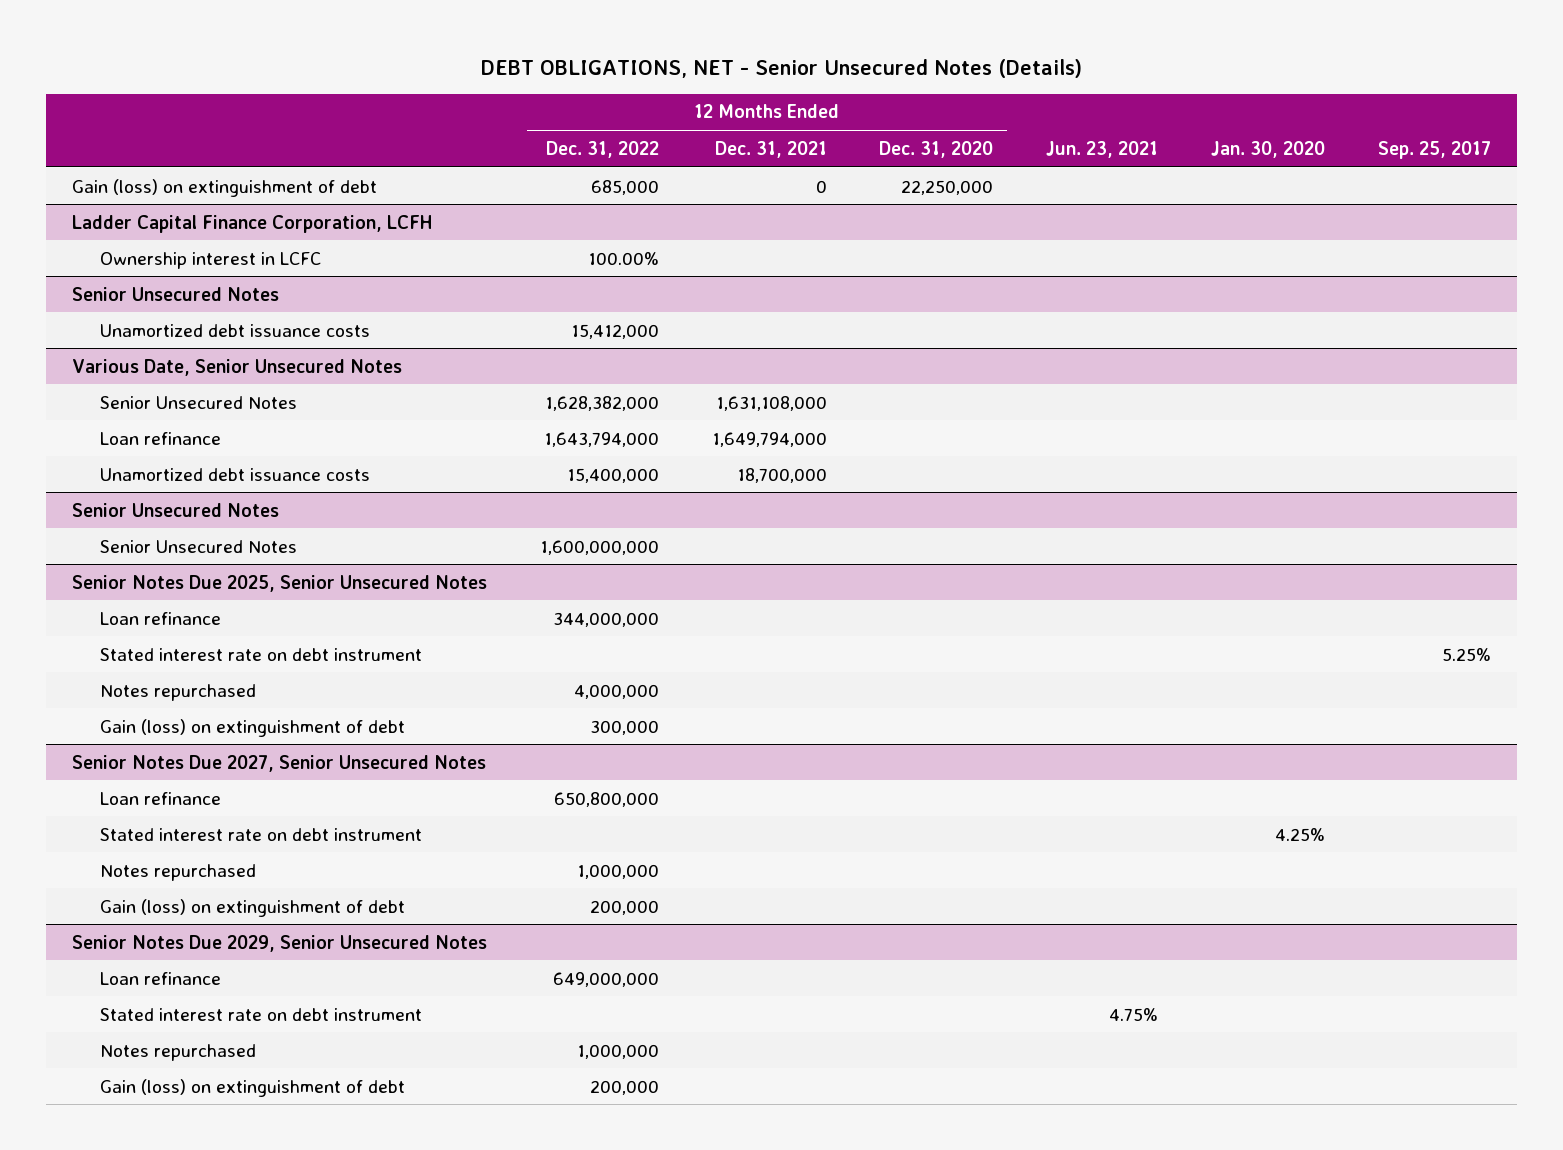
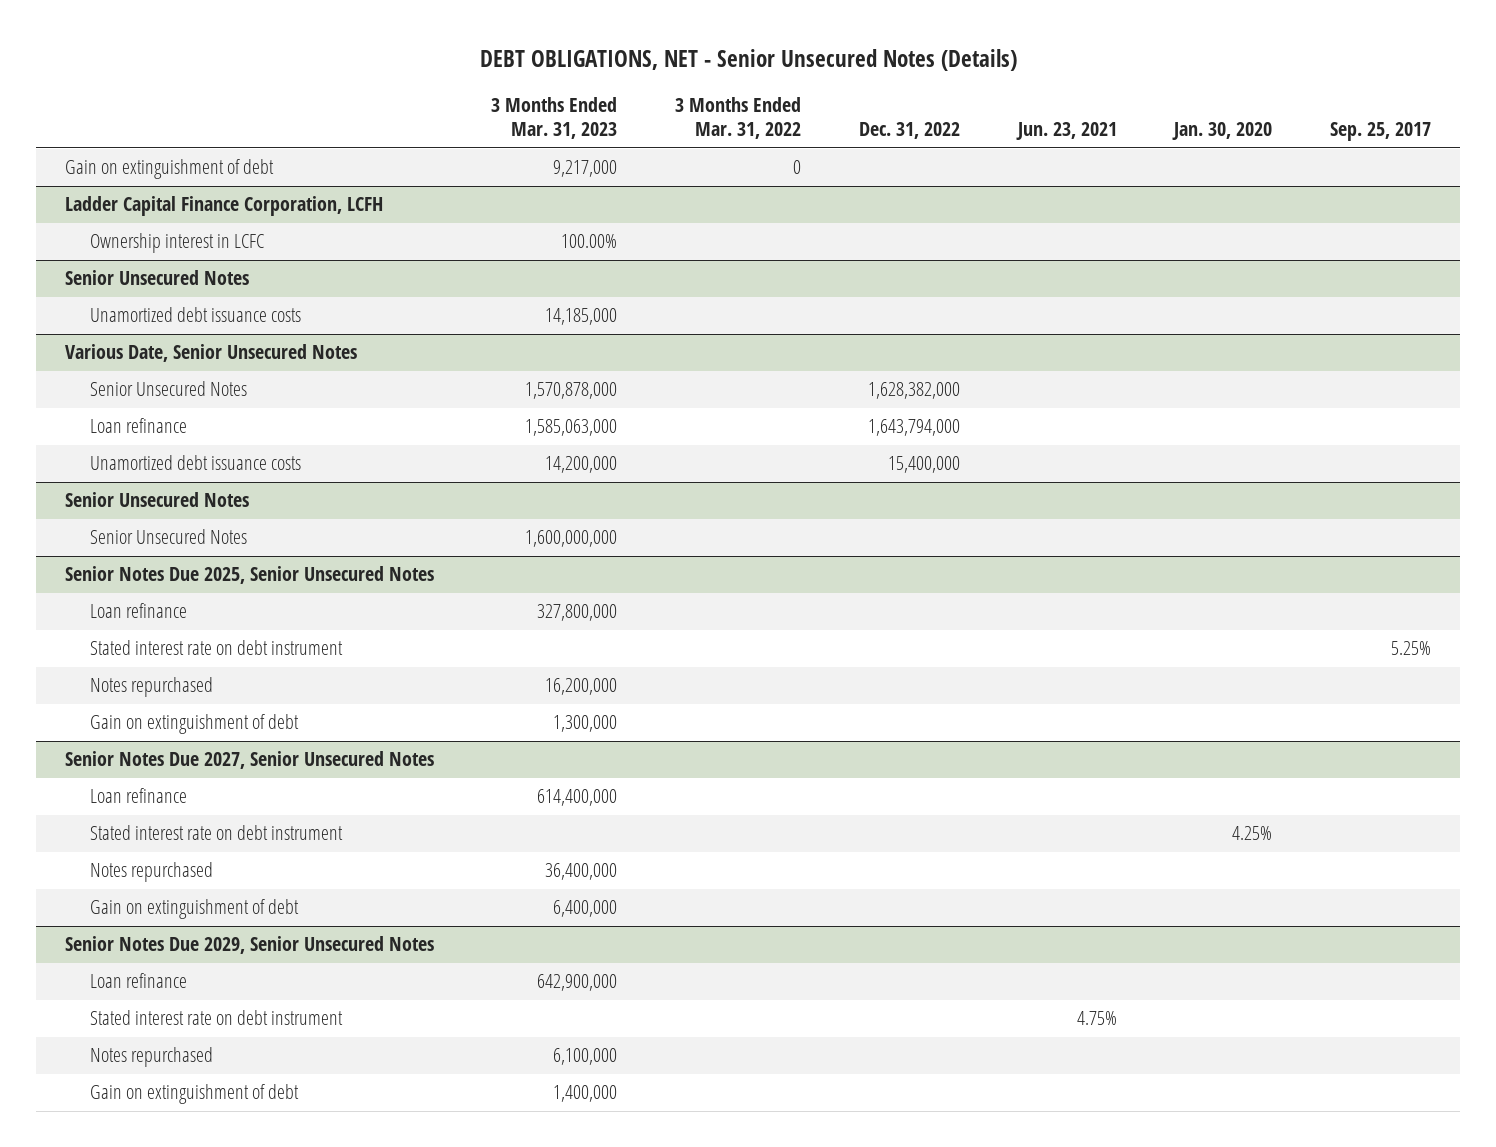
- | 12 Months Ended Dec. 31, 2022 | 12 Months Ended Dec. 31, 2021 | 12 Months Ended Dec. 31, 2020 | Jun. 23, 2021 | Jan. 30, 2020 | Sep. 25, 2017
+ | 3 Months Ended Mar. 31, 2023 | 3 Months Ended Mar. 31, 2022 | Dec. 31, 2022 | Jun. 23, 2021 | Jan. 30, 2020 | Sep. 25, 2017
- Gain (loss) on extinguishment of debt | 685,000 | 0 | 22,250,000 | | |
+ Gain on extinguishment of debt | 9,217,000 | 0 | | | |
@ Senior Notes Due 2025, Senior Unsecured Notes
- Gain (loss) on extinguishment of debt | 300,000 | | | | |
+ Gain on extinguishment of debt | 1,300,000 | | | | |
@ Senior Notes Due 2027, Senior Unsecured Notes
- Gain (loss) on extinguishment of debt | 200,000 | | | | |
+ Gain on extinguishment of debt | 6,400,000 | | | | |
@ Senior Notes Due 2029, Senior Unsecured Notes
- Gain (loss) on extinguishment of debt | 200,000 | | | | |
+ Gain on extinguishment of debt | 1,400,000 | | | | |

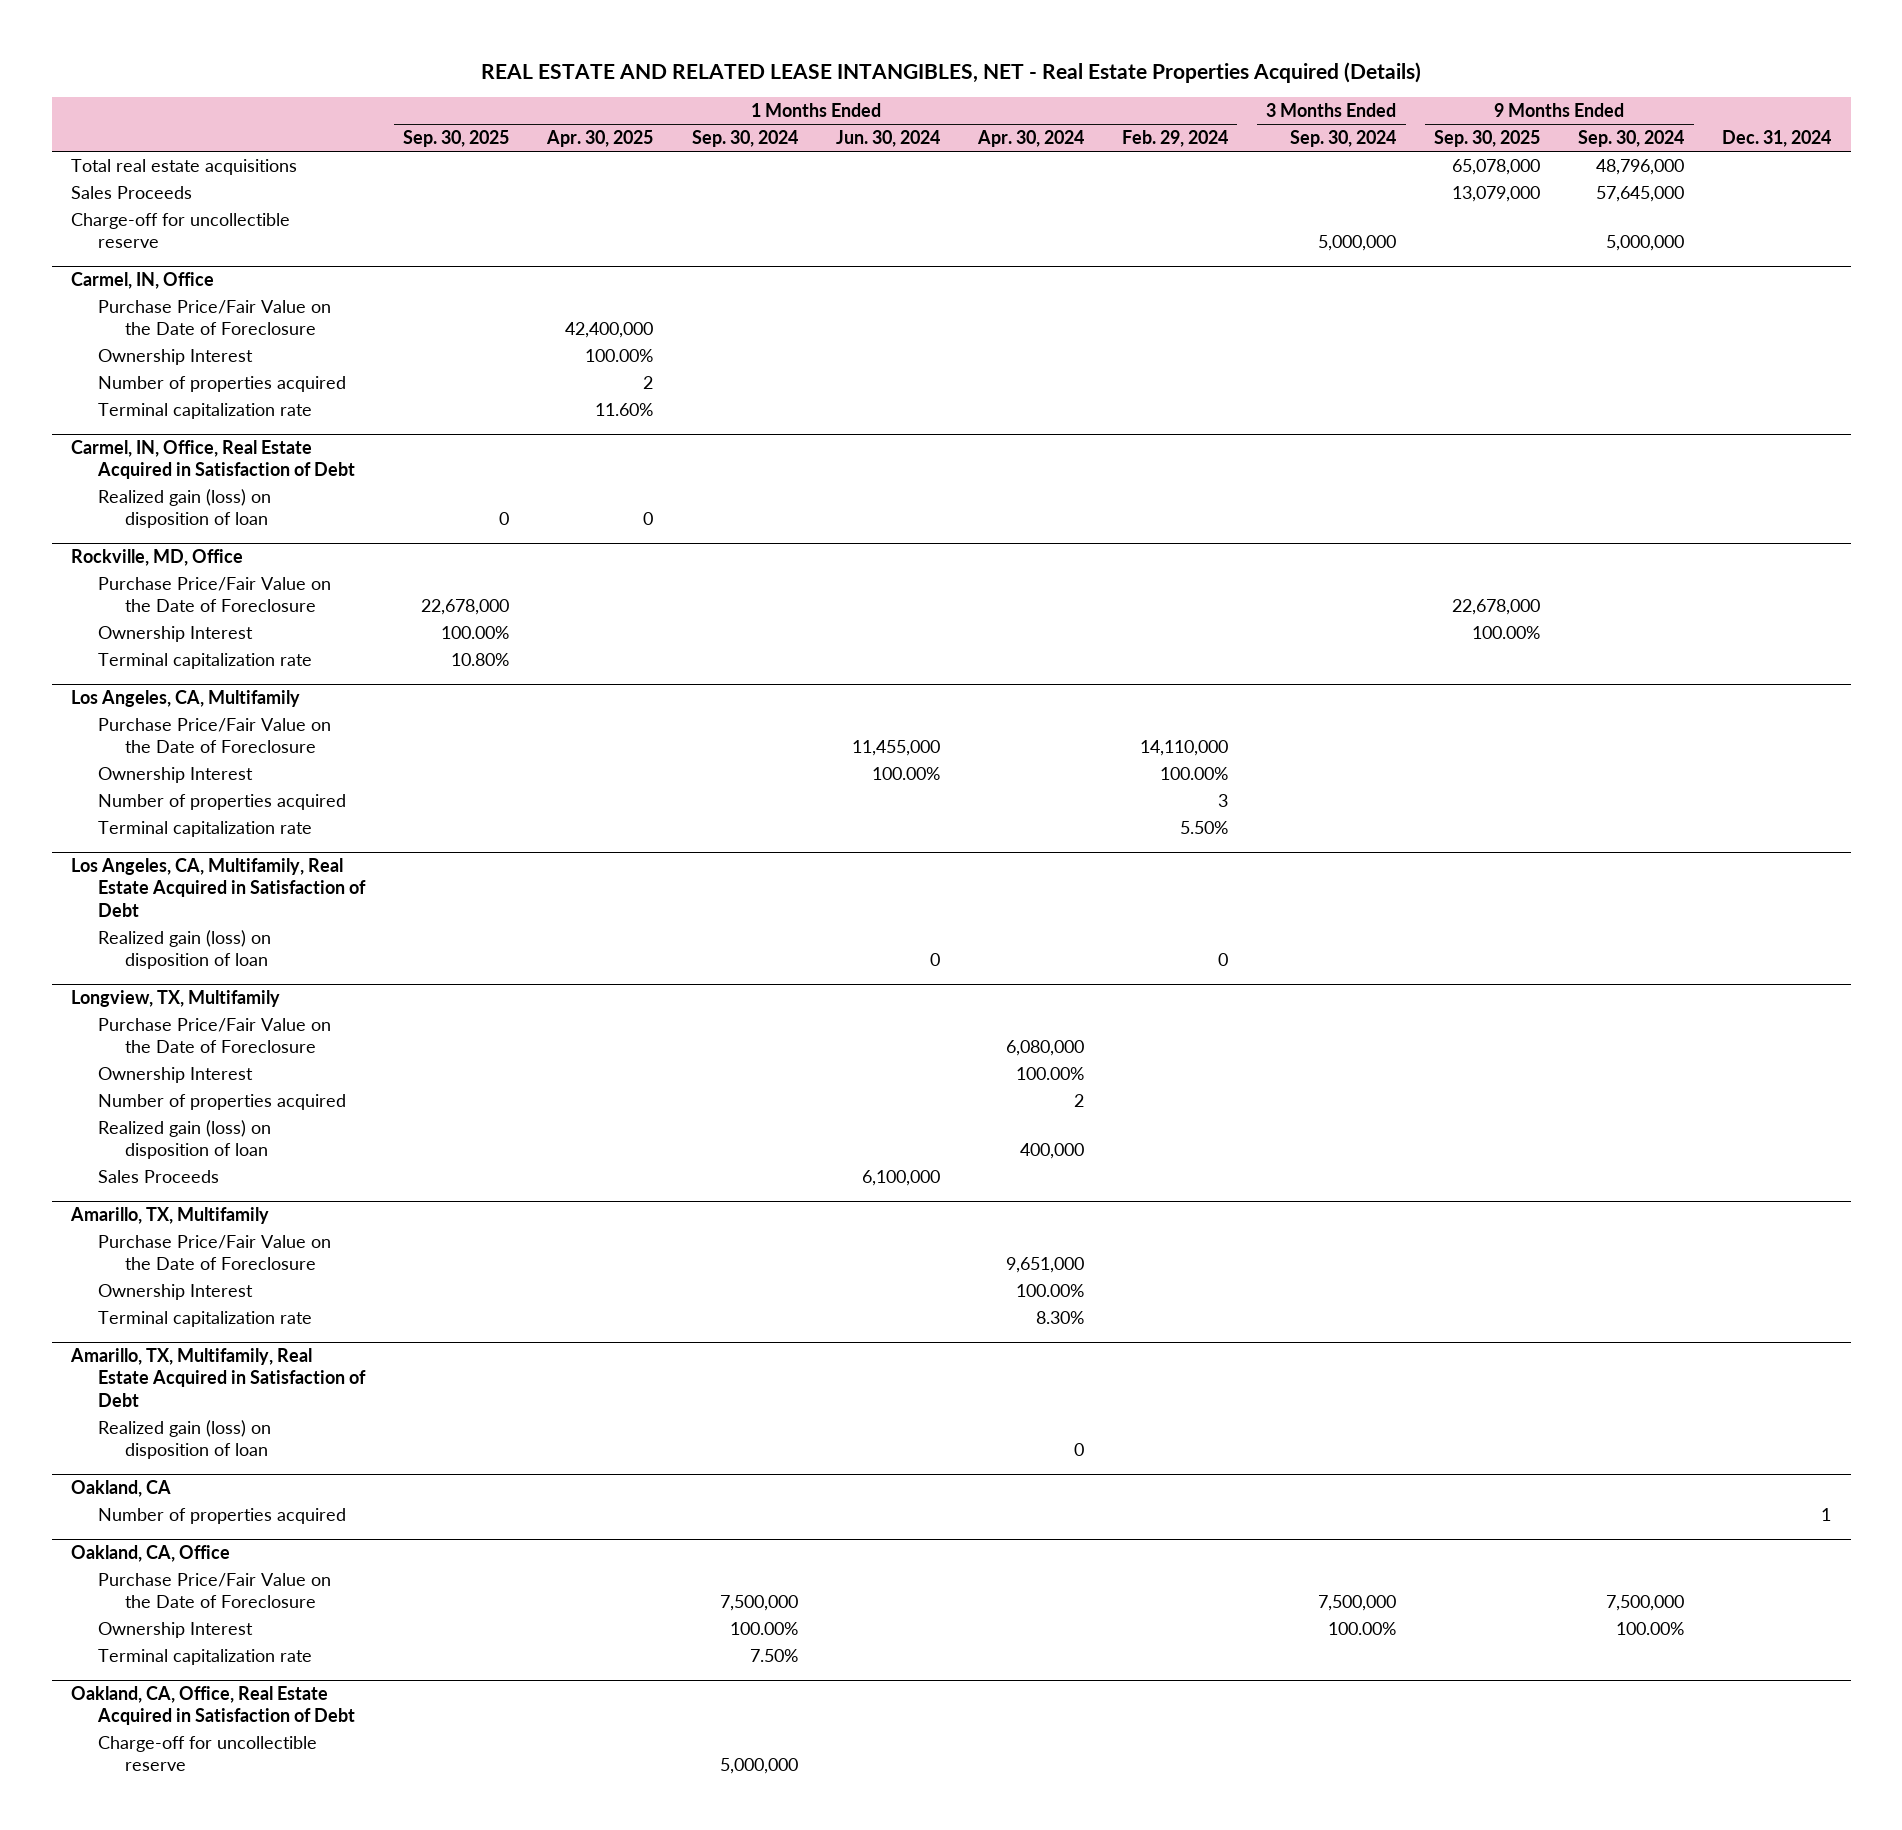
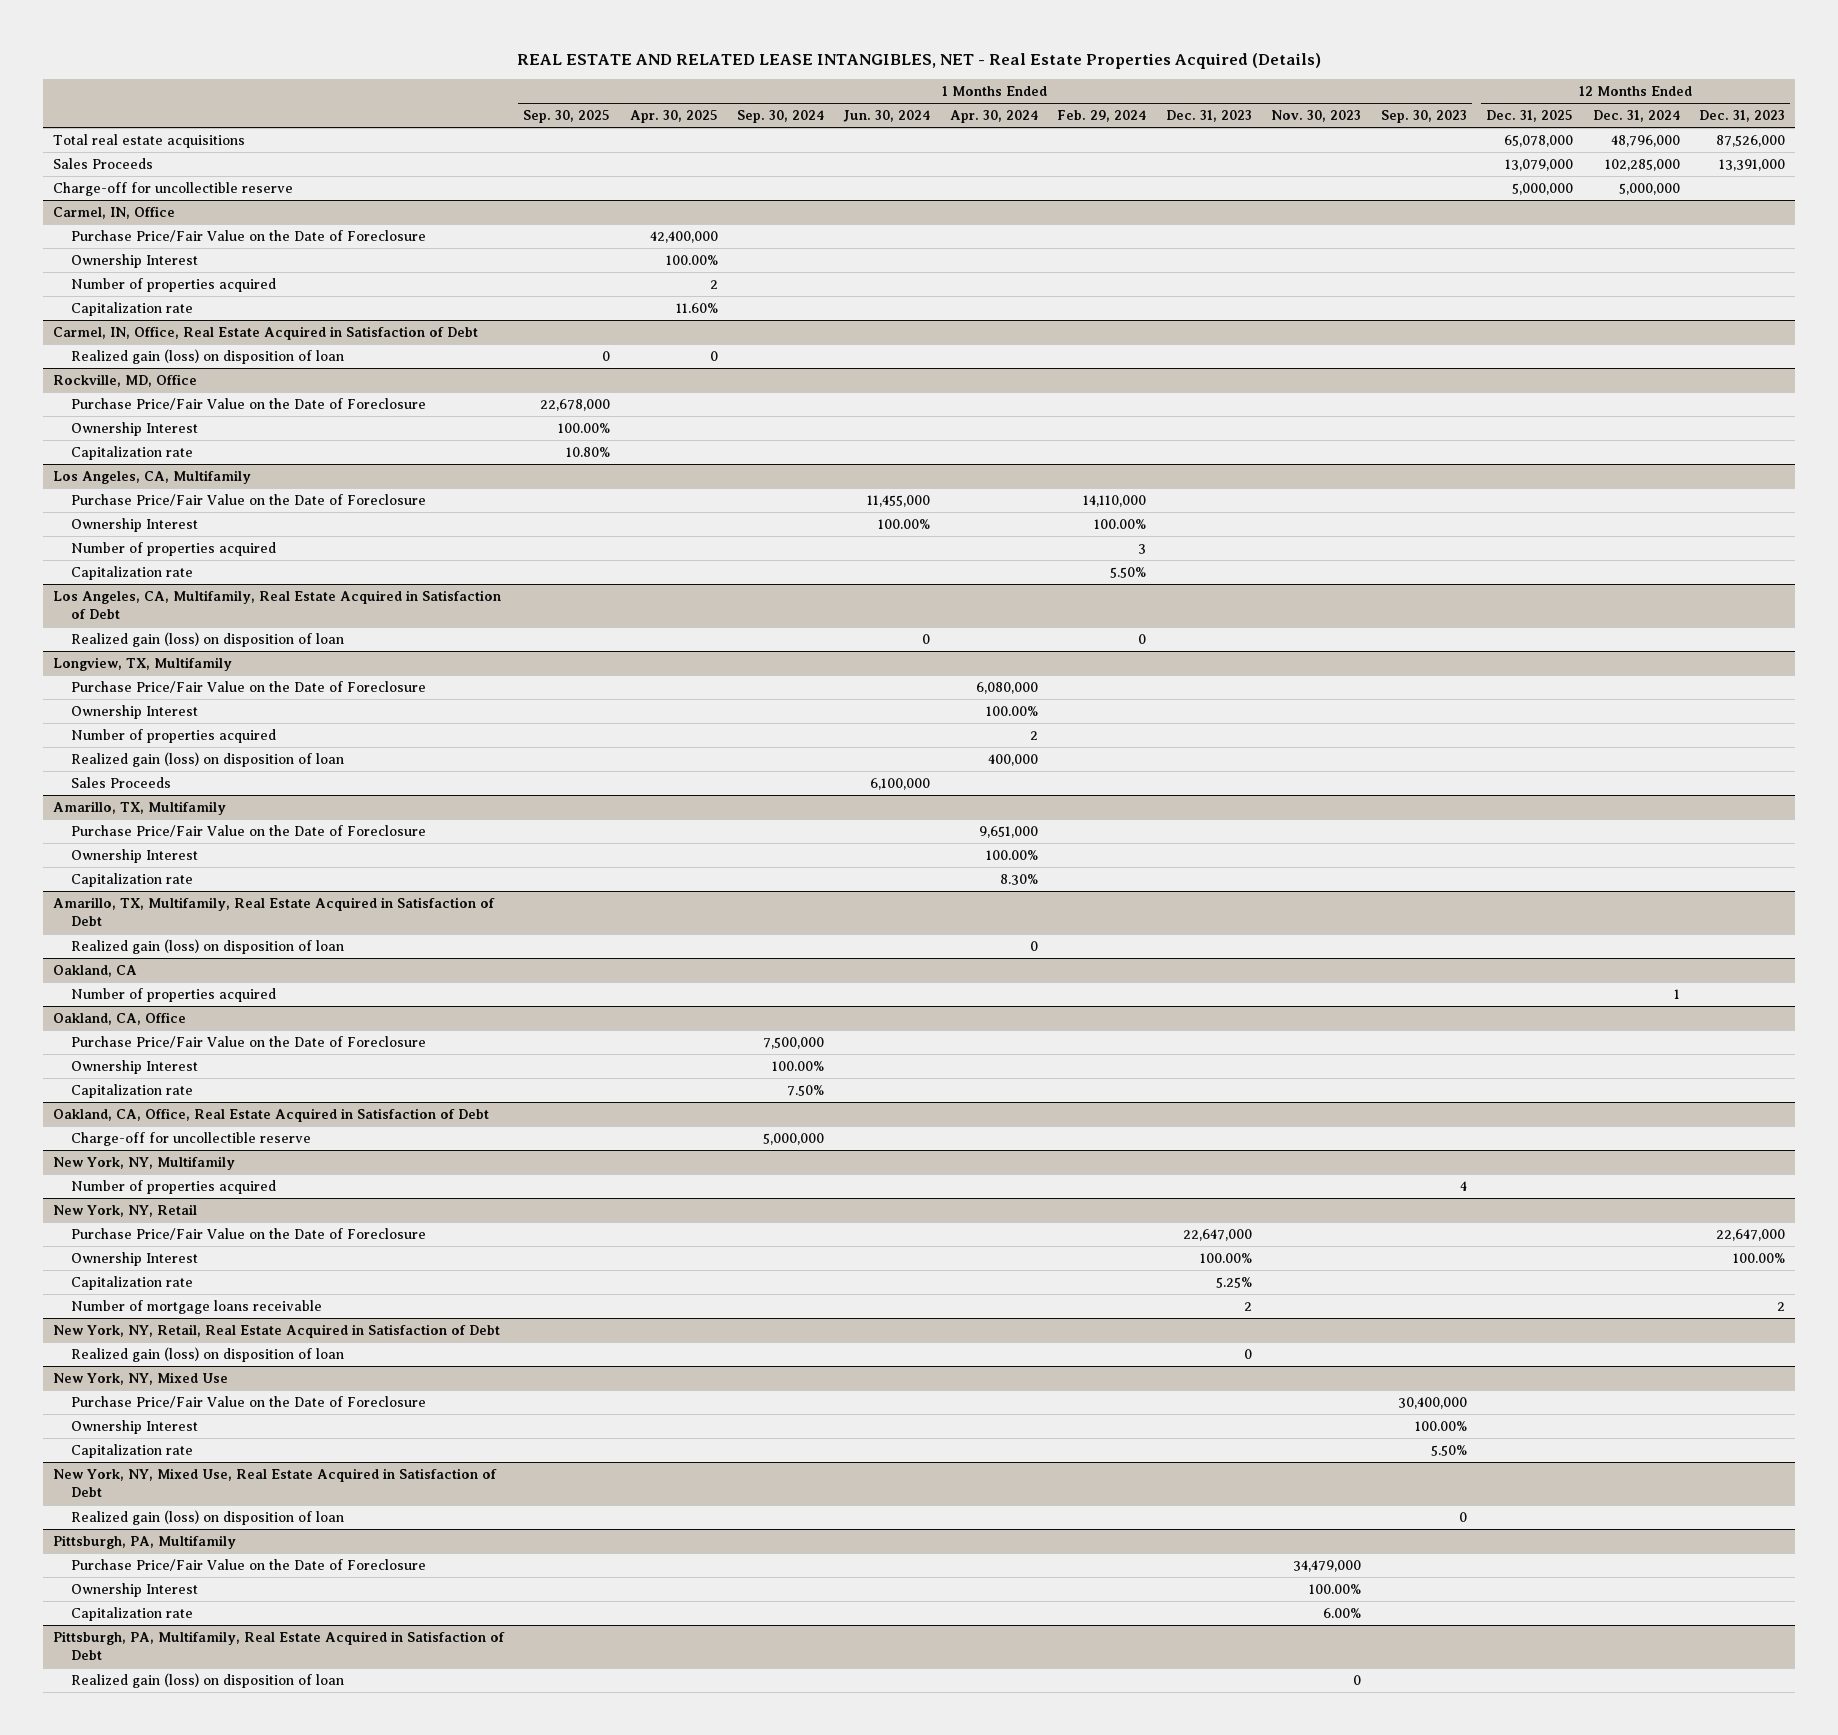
- | 1 Months Ended Sep. 30, 2025 | 1 Months Ended Apr. 30, 2025 | 1 Months Ended Sep. 30, 2024 | 1 Months Ended Jun. 30, 2024 | 1 Months Ended Apr. 30, 2024 | 1 Months Ended Feb. 29, 2024 | 3 Months Ended Sep. 30, 2024 | 9 Months Ended Sep. 30, 2025 | 9 Months Ended Sep. 30, 2024 | Dec. 31, 2024
+ | 1 Months Ended Sep. 30, 2025 | 1 Months Ended Apr. 30, 2025 | 1 Months Ended Sep. 30, 2024 | 1 Months Ended Jun. 30, 2024 | 1 Months Ended Apr. 30, 2024 | 1 Months Ended Feb. 29, 2024 | 1 Months Ended Dec. 31, 2023 | 1 Months Ended Nov. 30, 2023 | 1 Months Ended Sep. 30, 2023 | 12 Months Ended Dec. 31, 2025 | 12 Months Ended Dec. 31, 2024 | 12 Months Ended Dec. 31, 2023
@ Carmel, IN, Office
- Terminal capitalization rate | | 11.60% | | | | | | | |
+ Capitalization rate | | 11.60% | | | | | | | | | |
@ Rockville, MD, Office
- Terminal capitalization rate | 10.80% | | | | | | | | |
+ Capitalization rate | 10.80% | | | | | | | | | | |
@ Los Angeles, CA, Multifamily
- Terminal capitalization rate | | | | | | 5.50% | | | |
+ Capitalization rate | | | | | | 5.50% | | | | | |
@ Amarillo, TX, Multifamily
- Terminal capitalization rate | | | | | 8.30% | | | | |
+ Capitalization rate | | | | | 8.30% | | | | | | |
@ Oakland, CA, Office
- Terminal capitalization rate | | | 7.50% | | | | | | |
+ Capitalization rate | | | 7.50% | | | | | | | | |
+ New York, NY, Multifamily
+ Number of properties acquired | | | | | | | | | 4 | | |
+ New York, NY, Retail
+ Purchase Price/Fair Value on the Date of Foreclosure | | | | | | | 22,647,000 | | | | | 22,647,000
+ Ownership Interest | | | | | | | 100.00% | | | | | 100.00%
+ Capitalization rate | | | | | | | 5.25% | | | | |
+ Number of mortgage loans receivable | | | | | | | 2 | | | | | 2
+ New York, NY, Retail, Real Estate Acquired in Satisfaction of Debt
+ Realized gain (loss) on disposition of loan | | | | | | | 0 | | | | |
+ New York, NY, Mixed Use
+ Purchase Price/Fair Value on the Date of Foreclosure | | | | | | | | | 30,400,000 | | |
+ Ownership Interest | | | | | | | | | 100.00% | | |
+ Capitalization rate | | | | | | | | | 5.50% | | |
+ New York, NY, Mixed Use, Real Estate Acquired in Satisfaction of Debt
+ Realized gain (loss) on disposition of loan | | | | | | | | | 0 | | |
+ Pittsburgh, PA, Multifamily
+ Purchase Price/Fair Value on the Date of Foreclosure | | | | | | | | 34,479,000 | | | |
+ Ownership Interest | | | | | | | | 100.00% | | | |
+ Capitalization rate | | | | | | | | 6.00% | | | |
+ Pittsburgh, PA, Multifamily, Real Estate Acquired in Satisfaction of Debt
+ Realized gain (loss) on disposition of loan | | | | | | | | 0 | | | |

